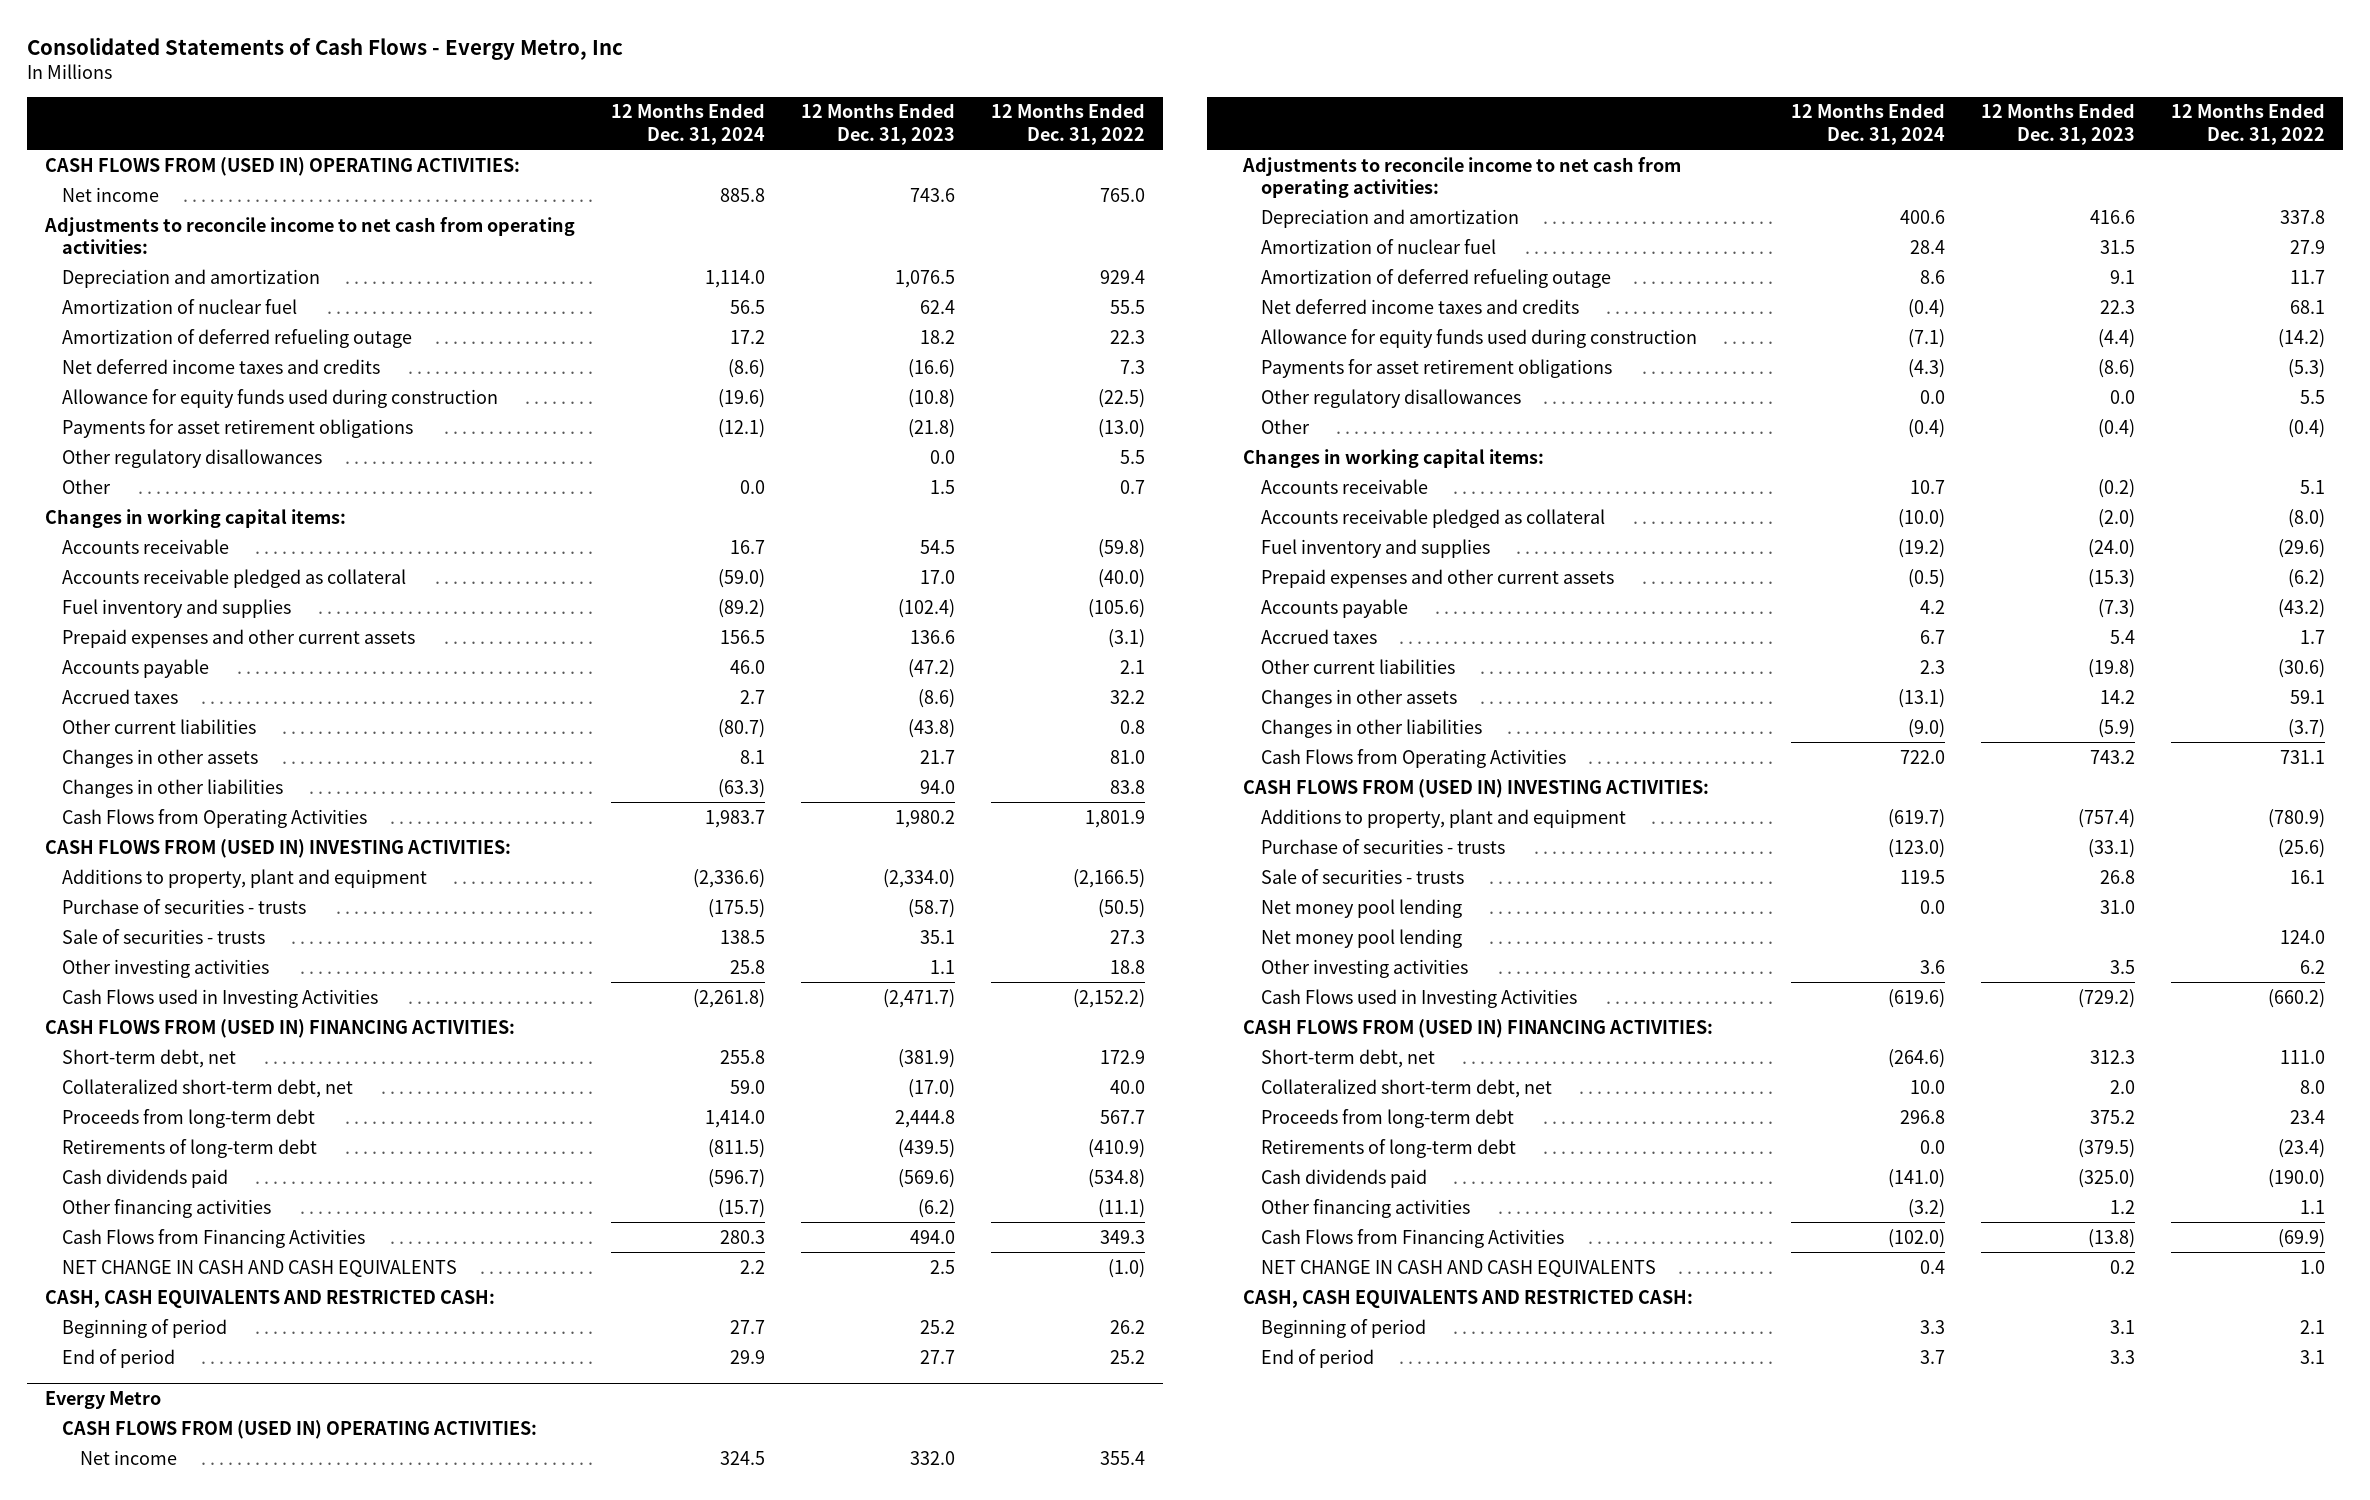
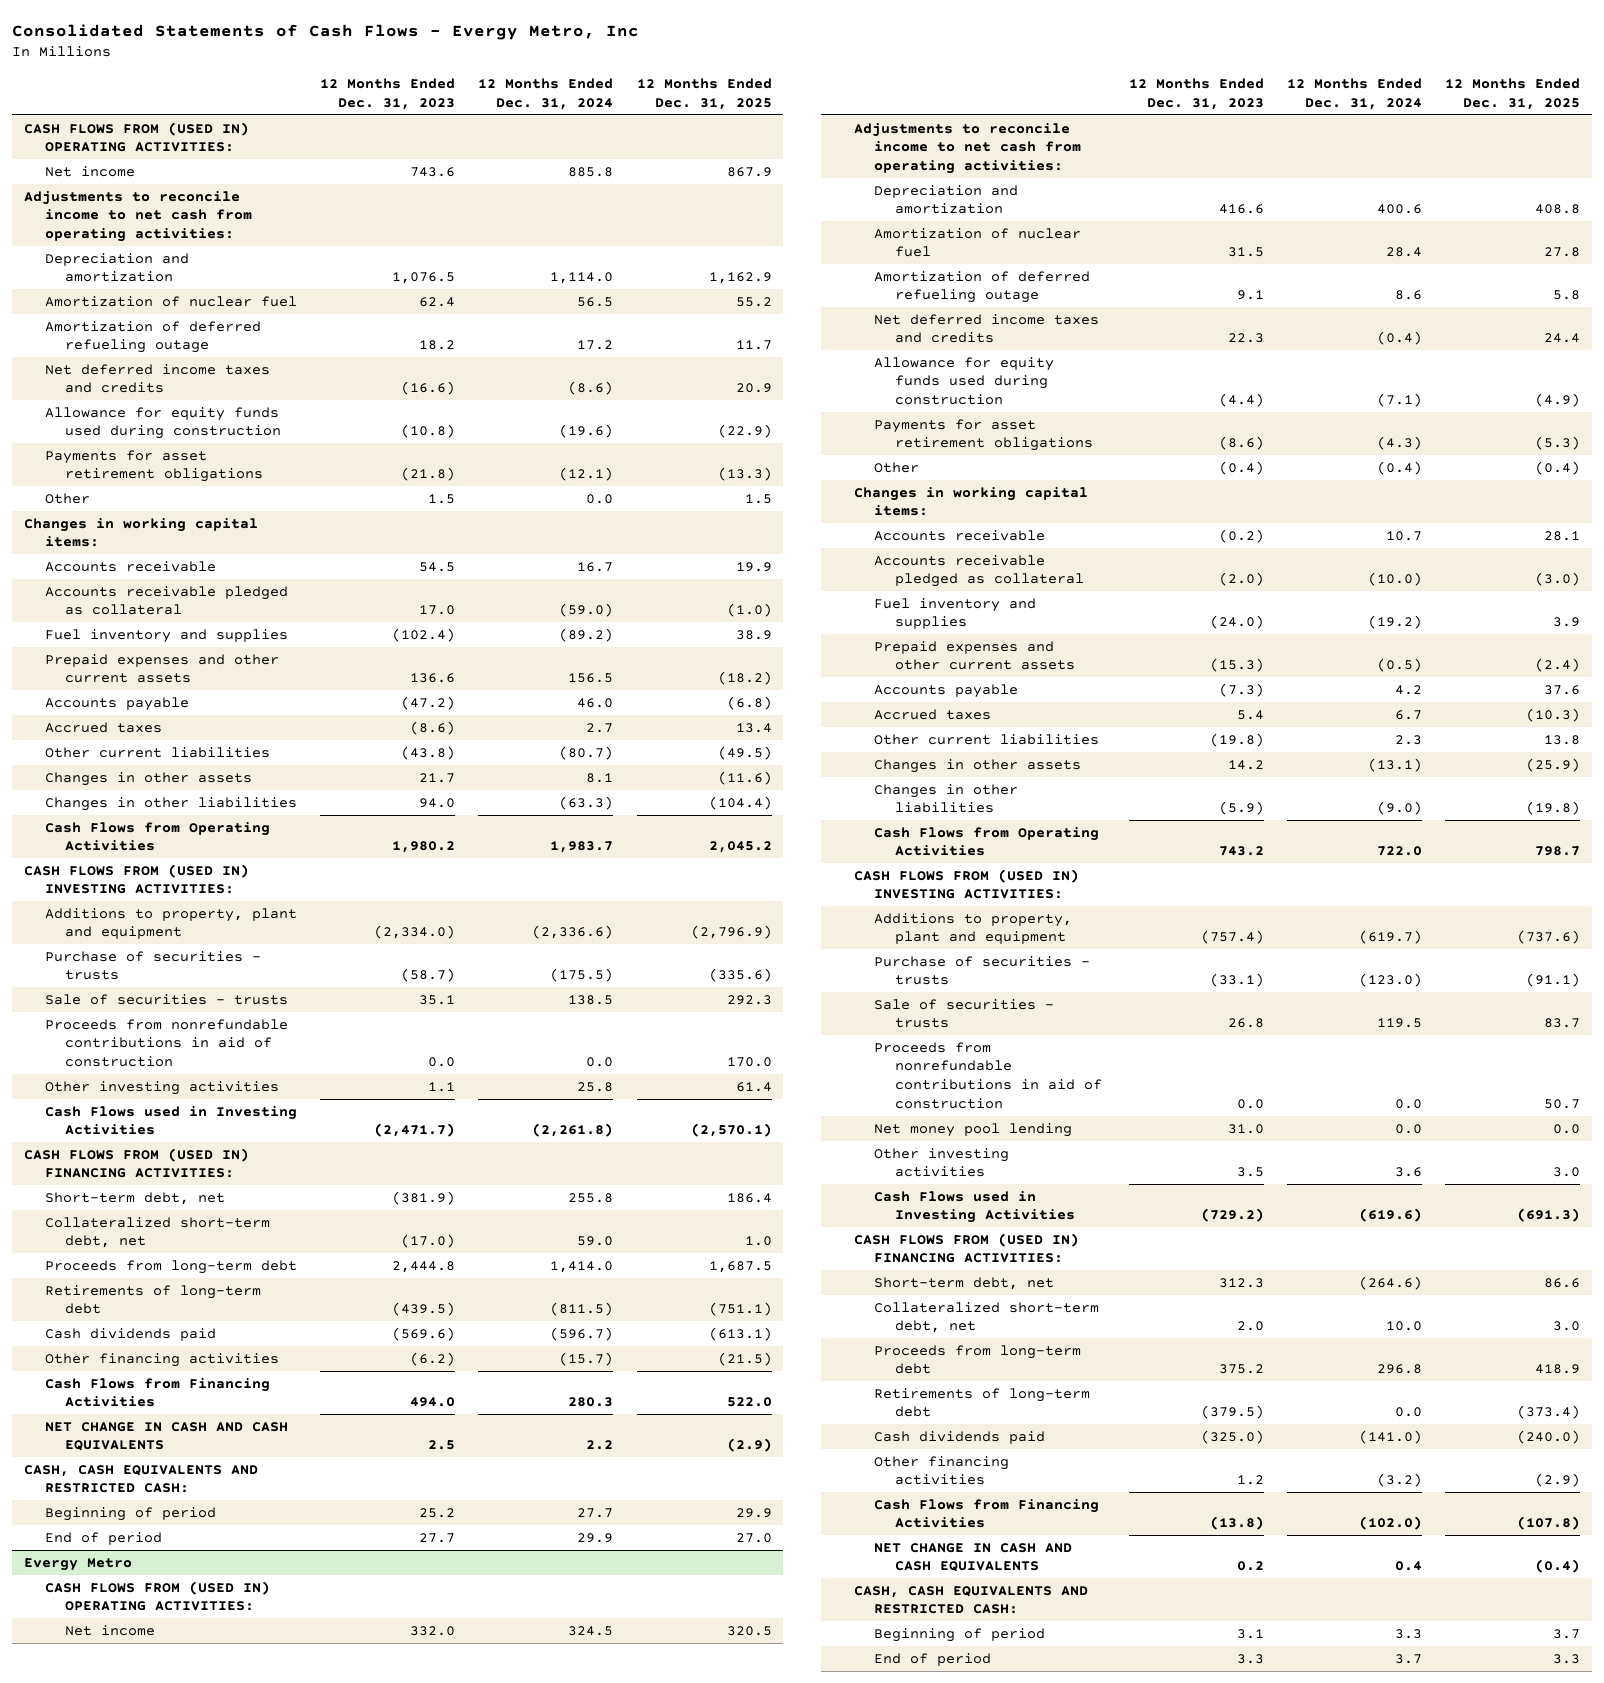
- | 12 Months Ended Dec. 31, 2024 | 12 Months Ended Dec. 31, 2023 | 12 Months Ended Dec. 31, 2022
+ | 12 Months Ended Dec. 31, 2023 | 12 Months Ended Dec. 31, 2024 | 12 Months Ended Dec. 31, 2025
- Other regulatory disallowances | | 0.0 | 5.5
+ Proceeds from nonrefundable contributions in aid of construction | 0.0 | 0.0 | 170.0
@ Evergy Metro
- Other regulatory disallowances | 0.0 | 0.0 | 5.5
+ Proceeds from nonrefundable contributions in aid of construction | 0.0 | 0.0 | 50.7
- Net money pool lending | | | 124.0

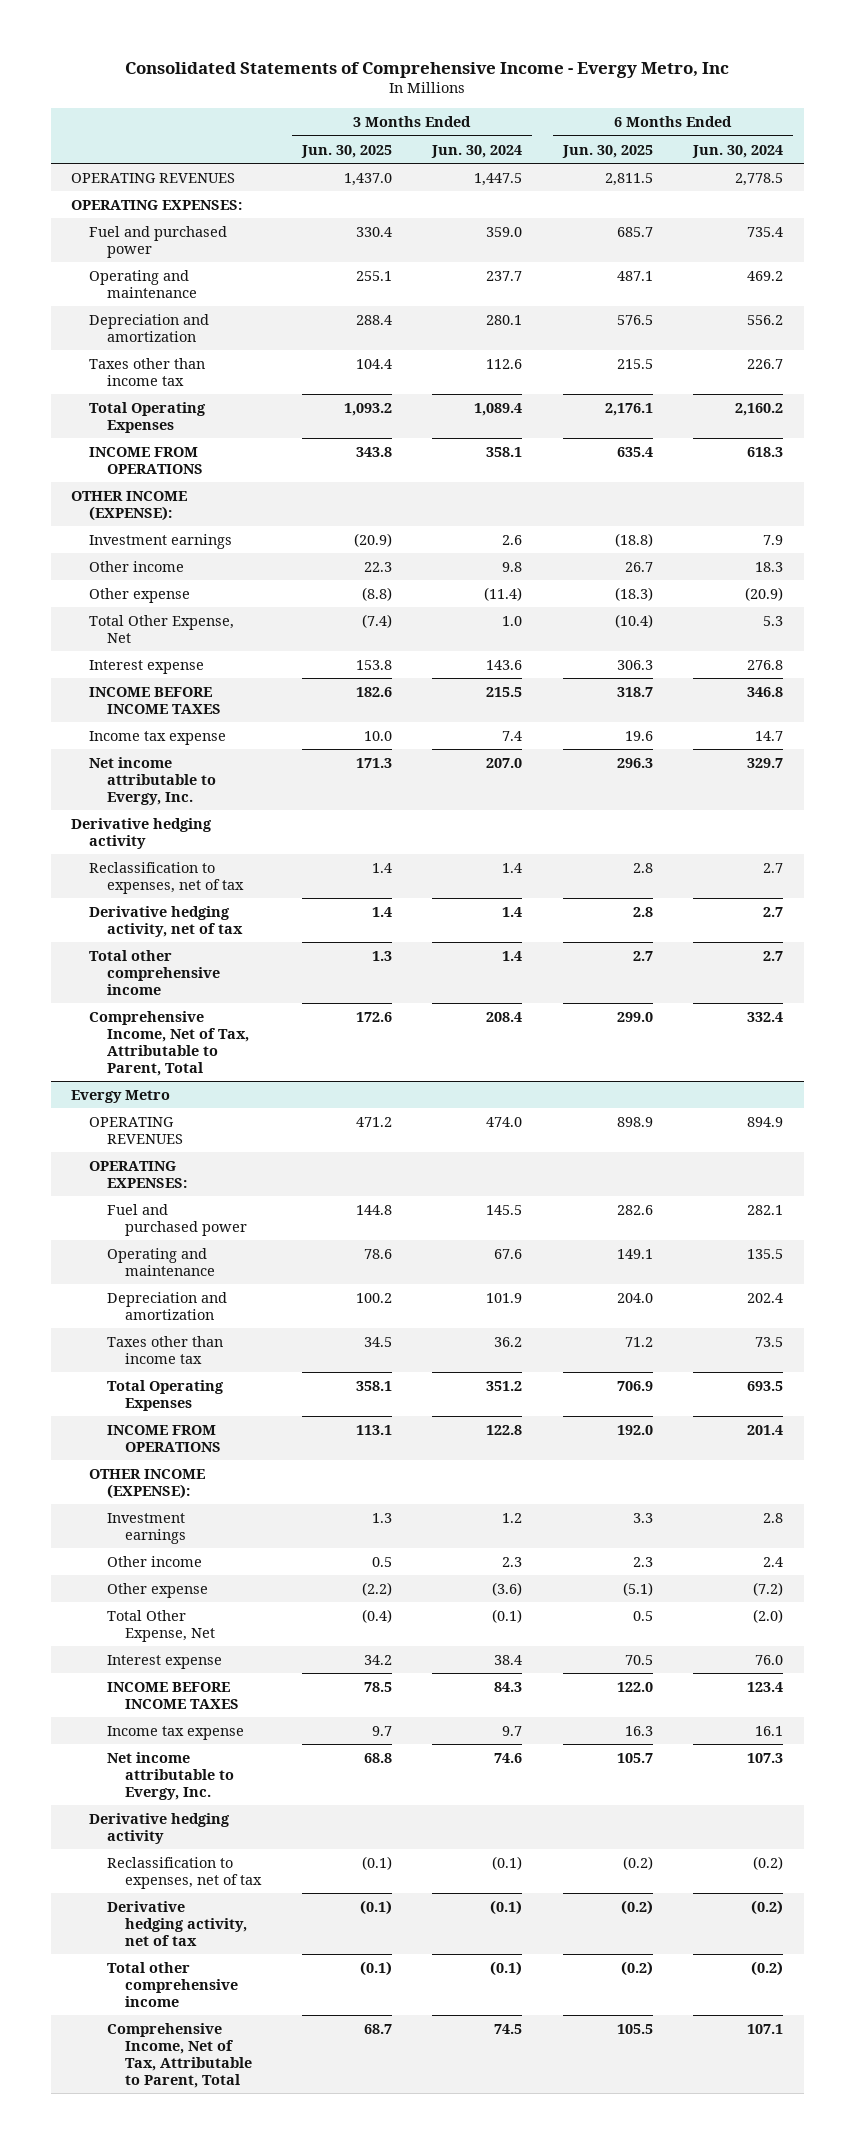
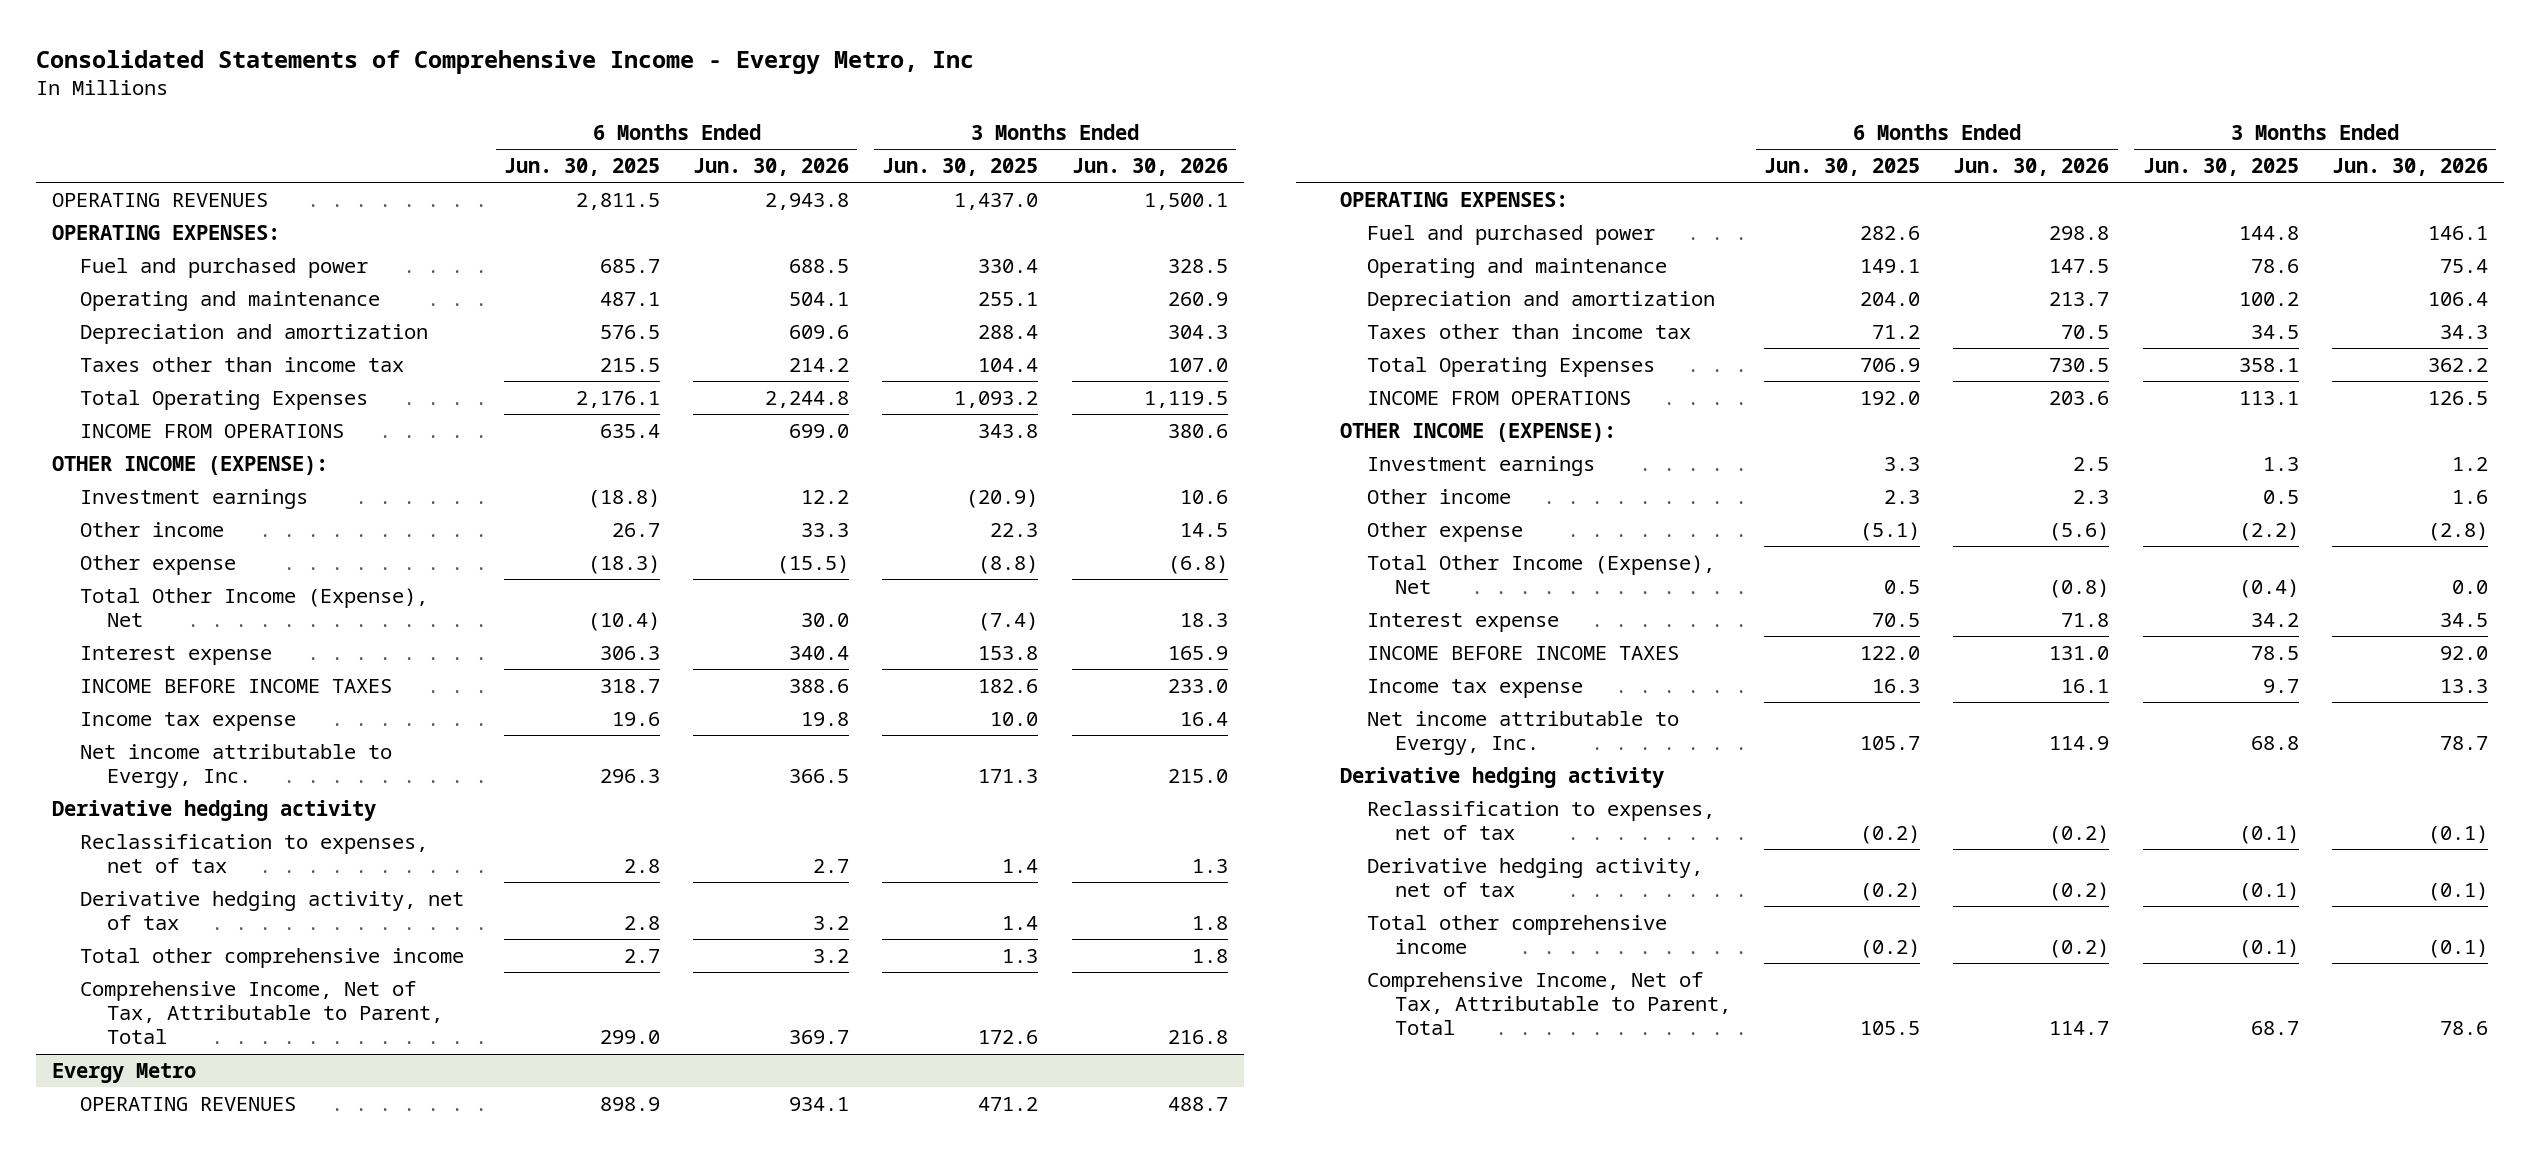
- | 3 Months Ended Jun. 30, 2025 | 3 Months Ended Jun. 30, 2024 | 6 Months Ended Jun. 30, 2025 | 6 Months Ended Jun. 30, 2024
+ | 6 Months Ended Jun. 30, 2025 | 6 Months Ended Jun. 30, 2026 | 3 Months Ended Jun. 30, 2025 | 3 Months Ended Jun. 30, 2026
- Total Other Expense, Net | (7.4) | 1.0 | (10.4) | 5.3
+ Total Other Income (Expense), Net | (10.4) | 30.0 | (7.4) | 18.3
@ Evergy Metro
- Total Other Expense, Net | (0.4) | (0.1) | 0.5 | (2.0)
+ Total Other Income (Expense), Net | 0.5 | (0.8) | (0.4) | 0.0

